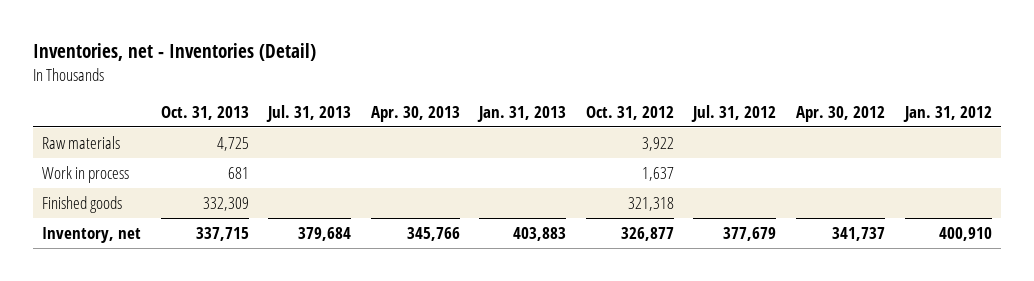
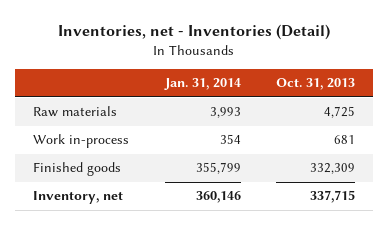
- | Oct. 31, 2013 | Jul. 31, 2013 | Apr. 30, 2013 | Jan. 31, 2013 | Oct. 31, 2012 | Jul. 31, 2012 | Apr. 30, 2012 | Jan. 31, 2012
+ | Jan. 31, 2014 | Oct. 31, 2013
- Work in process | 681 | | | | 1,637 | | |
+ Work in-process | 354 | 681

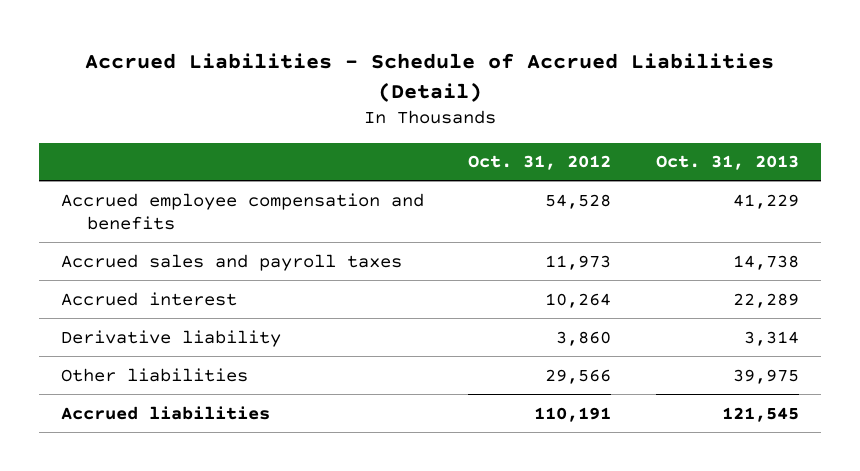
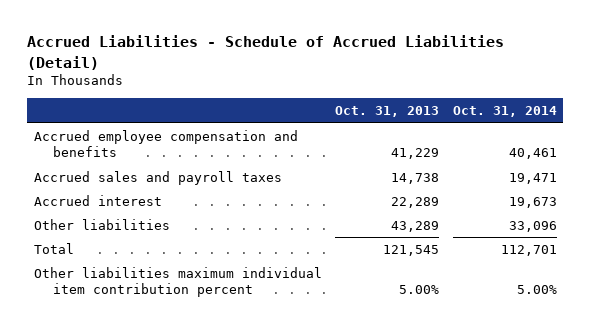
- | Oct. 31, 2012 | Oct. 31, 2013
+ | Oct. 31, 2013 | Oct. 31, 2014
- Derivative liability | 3,860 | 3,314
- Other liabilities | 29,566 | 39,975
- Accrued liabilities | 110,191 | 121,545
+ Other liabilities | 43,289 | 33,096
+ Total | 121,545 | 112,701
+ Other liabilities maximum individual item contribution percent | 5.00% | 5.00%

